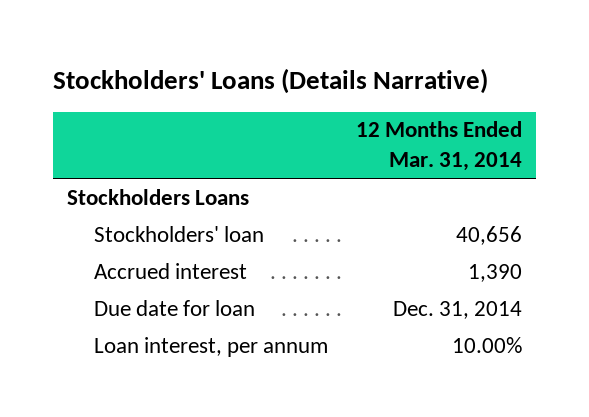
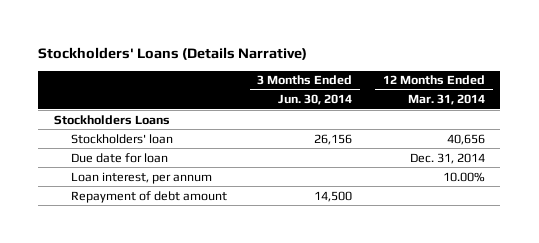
- | 12 Months Ended Mar. 31, 2014
+ | 3 Months Ended Jun. 30, 2014 | 12 Months Ended Mar. 31, 2014
- Accrued interest | 1,390
+ Repayment of debt amount | 14,500 |

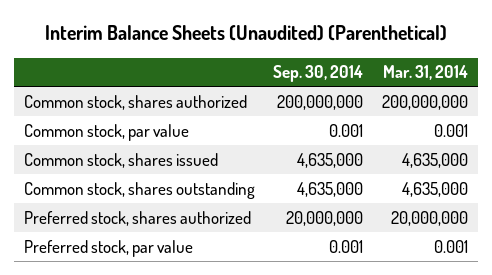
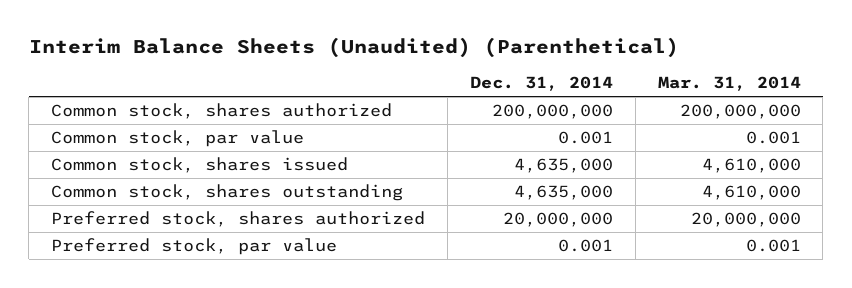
- | Sep. 30, 2014 | Mar. 31, 2014
+ | Dec. 31, 2014 | Mar. 31, 2014
- Common stock, shares issued | 4,635,000 | 4,635,000
- Common stock, shares outstanding | 4,635,000 | 4,635,000
+ Common stock, shares issued | 4,635,000 | 4,610,000
+ Common stock, shares outstanding | 4,635,000 | 4,610,000

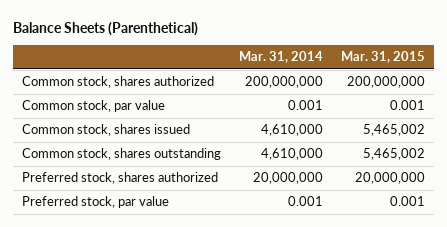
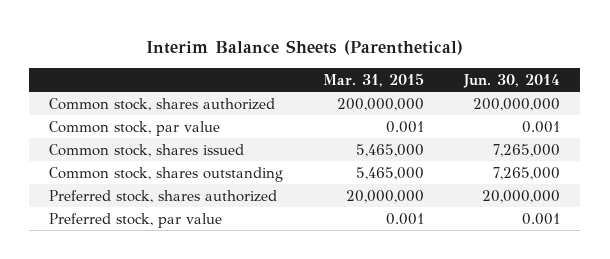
- Balance Sheets (Parenthetical)
+ Interim Balance Sheets (Parenthetical)
- | Mar. 31, 2014 | Mar. 31, 2015
+ | Mar. 31, 2015 | Jun. 30, 2014
- Common stock, shares issued | 4,610,000 | 5,465,002
- Common stock, shares outstanding | 4,610,000 | 5,465,002
+ Common stock, shares issued | 5,465,000 | 7,265,000
+ Common stock, shares outstanding | 5,465,000 | 7,265,000

